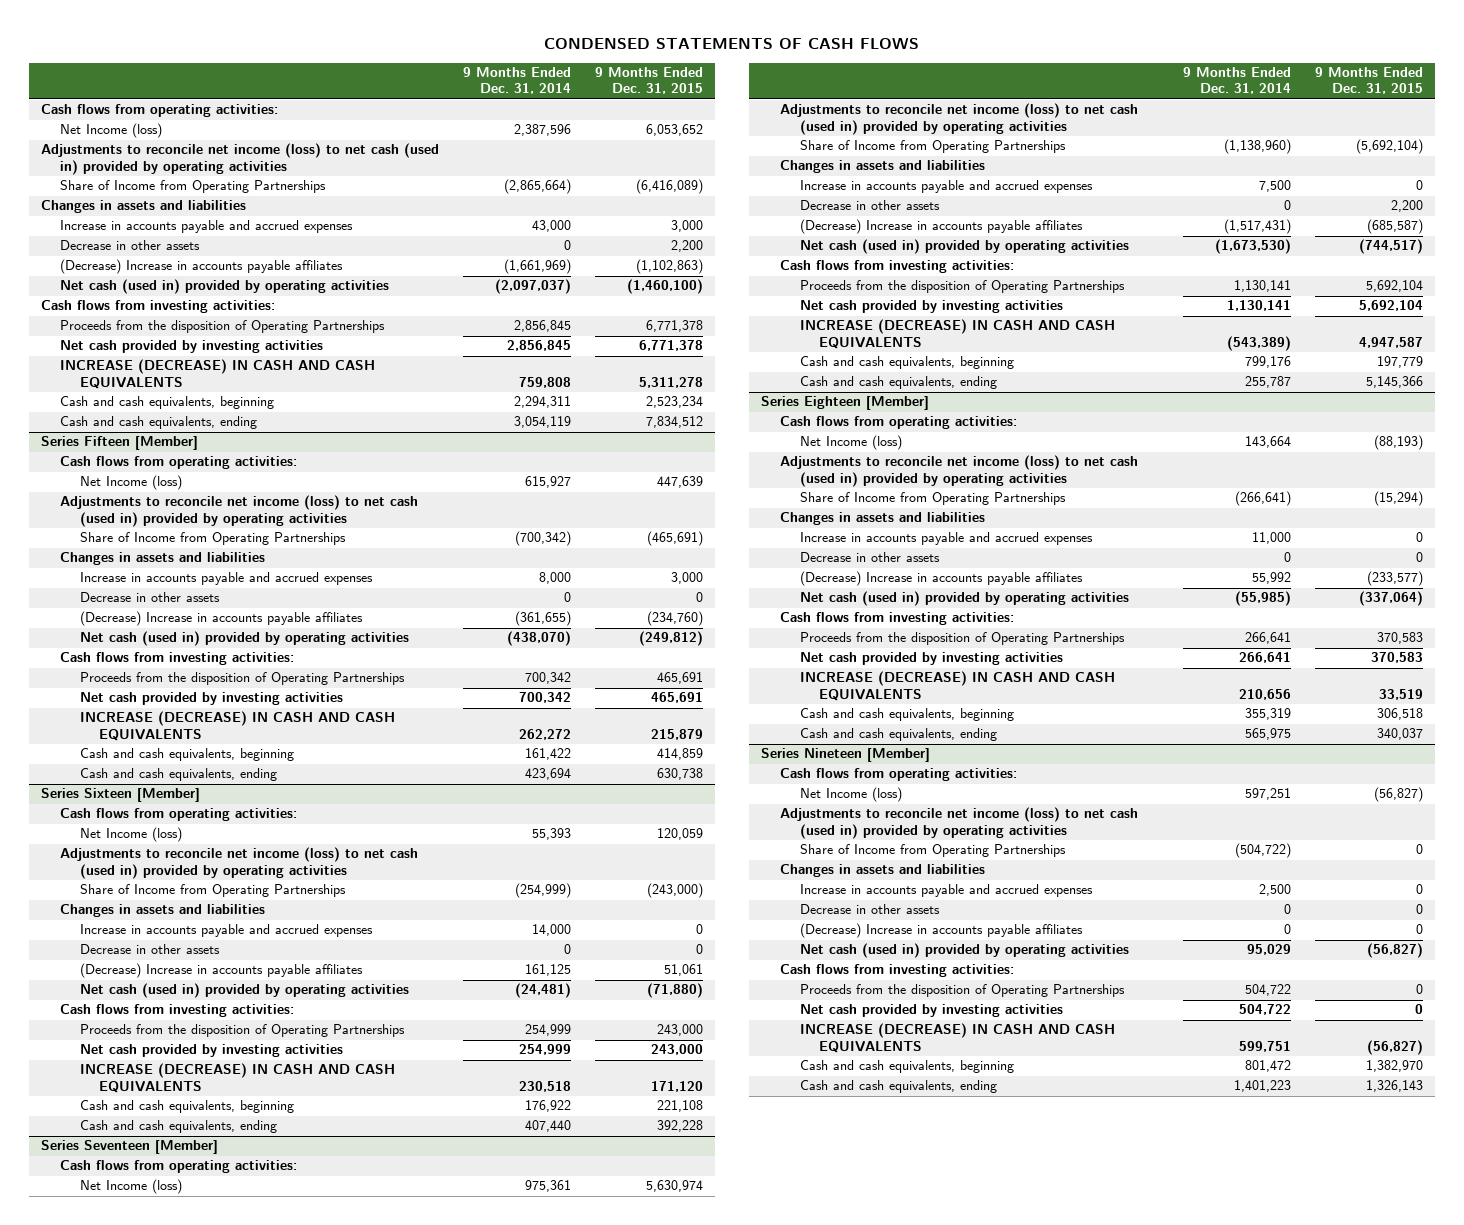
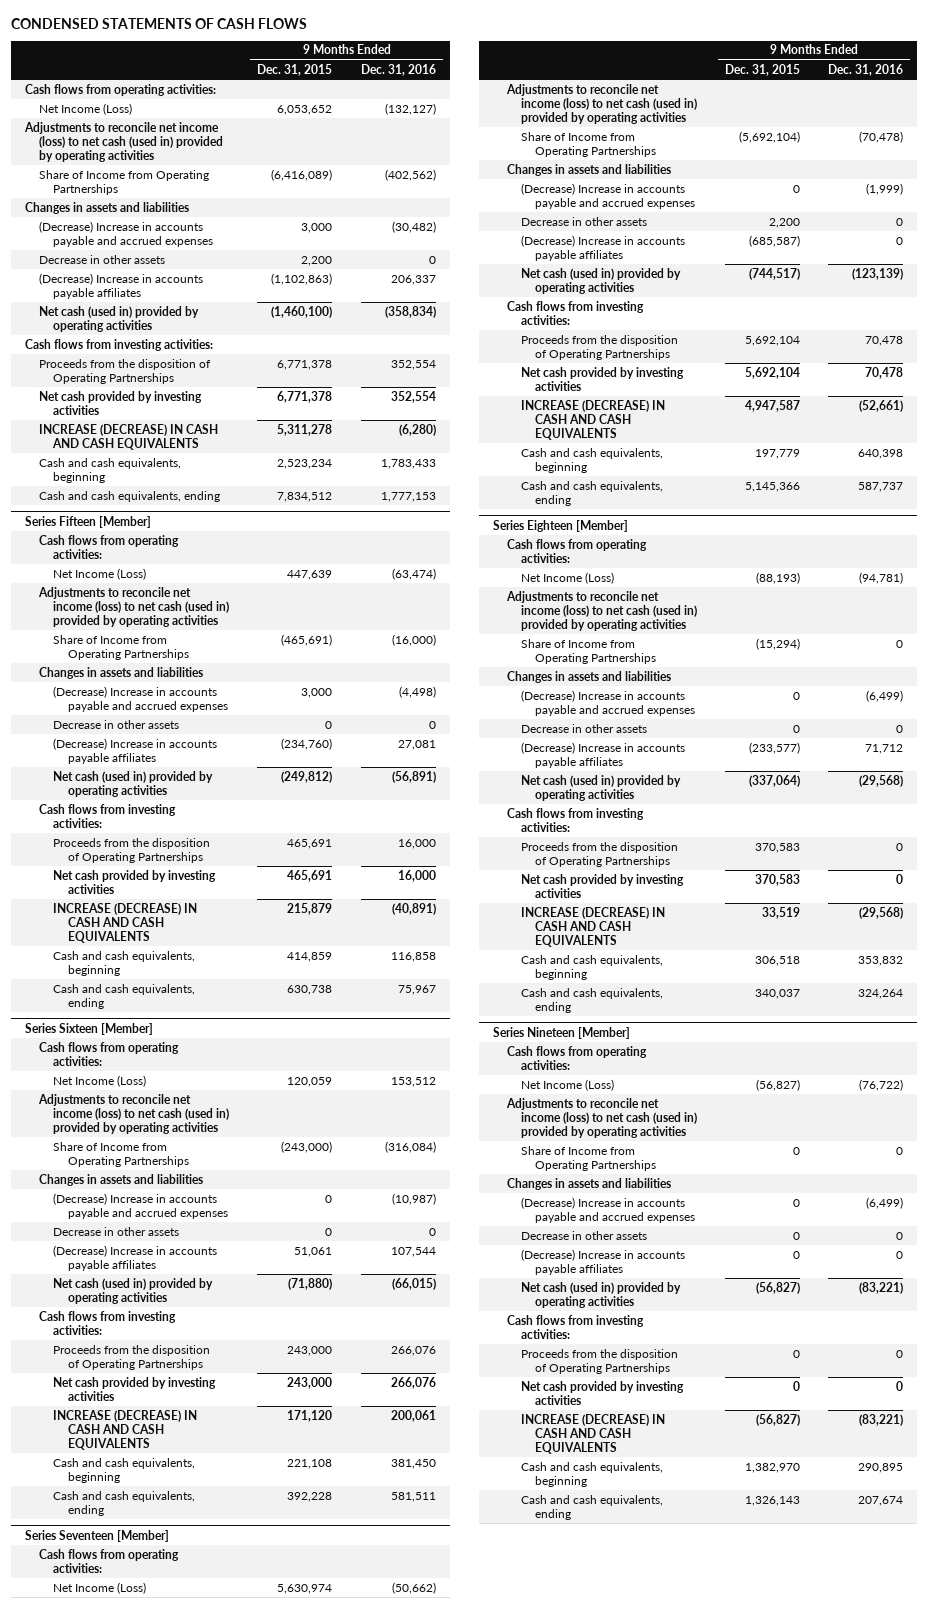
- | 9 Months Ended Dec. 31, 2014 | 9 Months Ended Dec. 31, 2015
+ | 9 Months Ended Dec. 31, 2015 | 9 Months Ended Dec. 31, 2016
- Net Income (loss) | 2,387,596 | 6,053,652
+ Net Income (Loss) | 6,053,652 | (132,127)
- Increase in accounts payable and accrued expenses | 43,000 | 3,000
+ (Decrease) Increase in accounts payable and accrued expenses | 3,000 | (30,482)
@ Series Fifteen [Member]
- Net Income (loss) | 615,927 | 447,639
+ Net Income (Loss) | 447,639 | (63,474)
- Increase in accounts payable and accrued expenses | 8,000 | 3,000
+ (Decrease) Increase in accounts payable and accrued expenses | 3,000 | (4,498)
@ Series Sixteen [Member]
- Net Income (loss) | 55,393 | 120,059
+ Net Income (Loss) | 120,059 | 153,512
- Increase in accounts payable and accrued expenses | 14,000 | 0
+ (Decrease) Increase in accounts payable and accrued expenses | 0 | (10,987)
@ Series Seventeen [Member]
- Net Income (loss) | 975,361 | 5,630,974
+ Net Income (Loss) | 5,630,974 | (50,662)
- Increase in accounts payable and accrued expenses | 7,500 | 0
+ (Decrease) Increase in accounts payable and accrued expenses | 0 | (1,999)
@ Series Eighteen [Member]
- Net Income (loss) | 143,664 | (88,193)
+ Net Income (Loss) | (88,193) | (94,781)
- Increase in accounts payable and accrued expenses | 11,000 | 0
+ (Decrease) Increase in accounts payable and accrued expenses | 0 | (6,499)
@ Series Nineteen [Member]
- Net Income (loss) | 597,251 | (56,827)
+ Net Income (Loss) | (56,827) | (76,722)
- Increase in accounts payable and accrued expenses | 2,500 | 0
+ (Decrease) Increase in accounts payable and accrued expenses | 0 | (6,499)

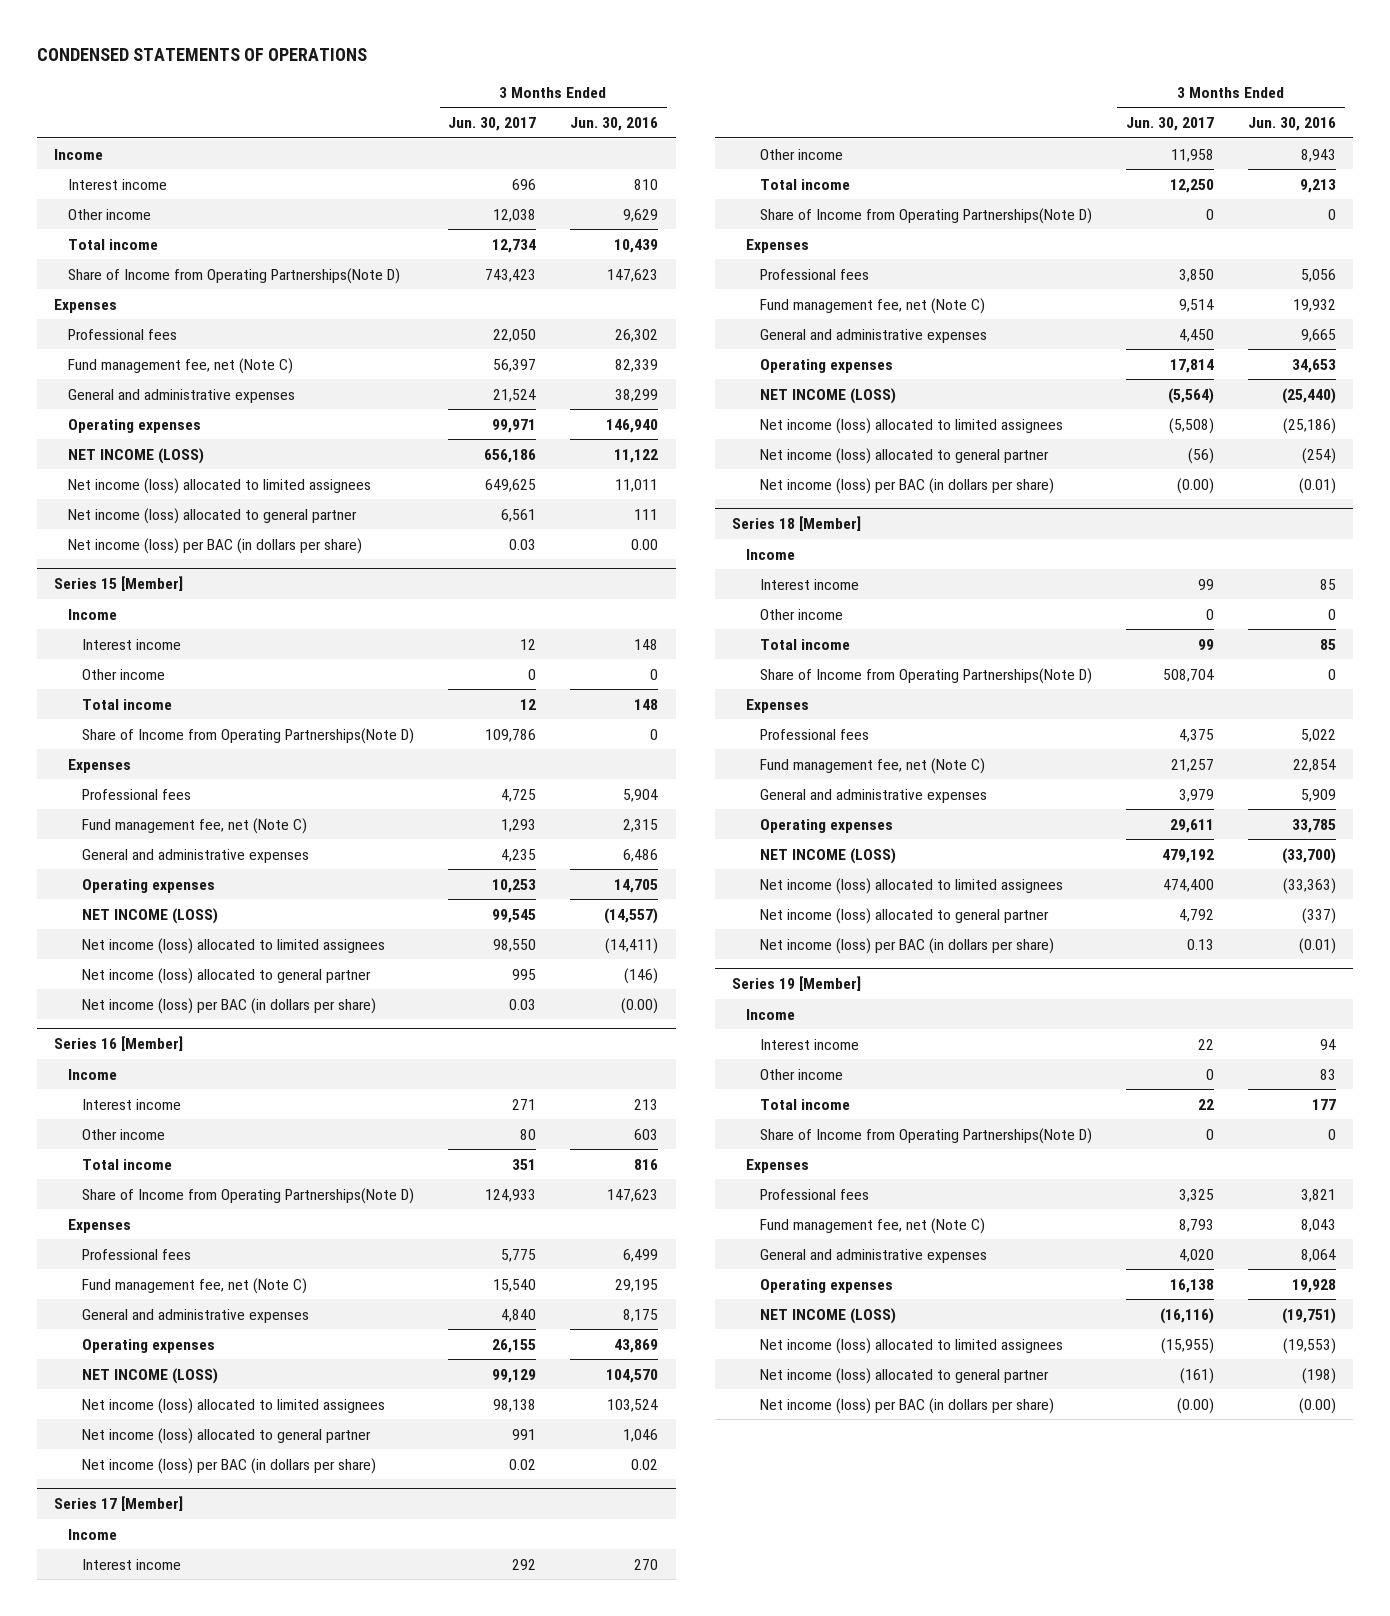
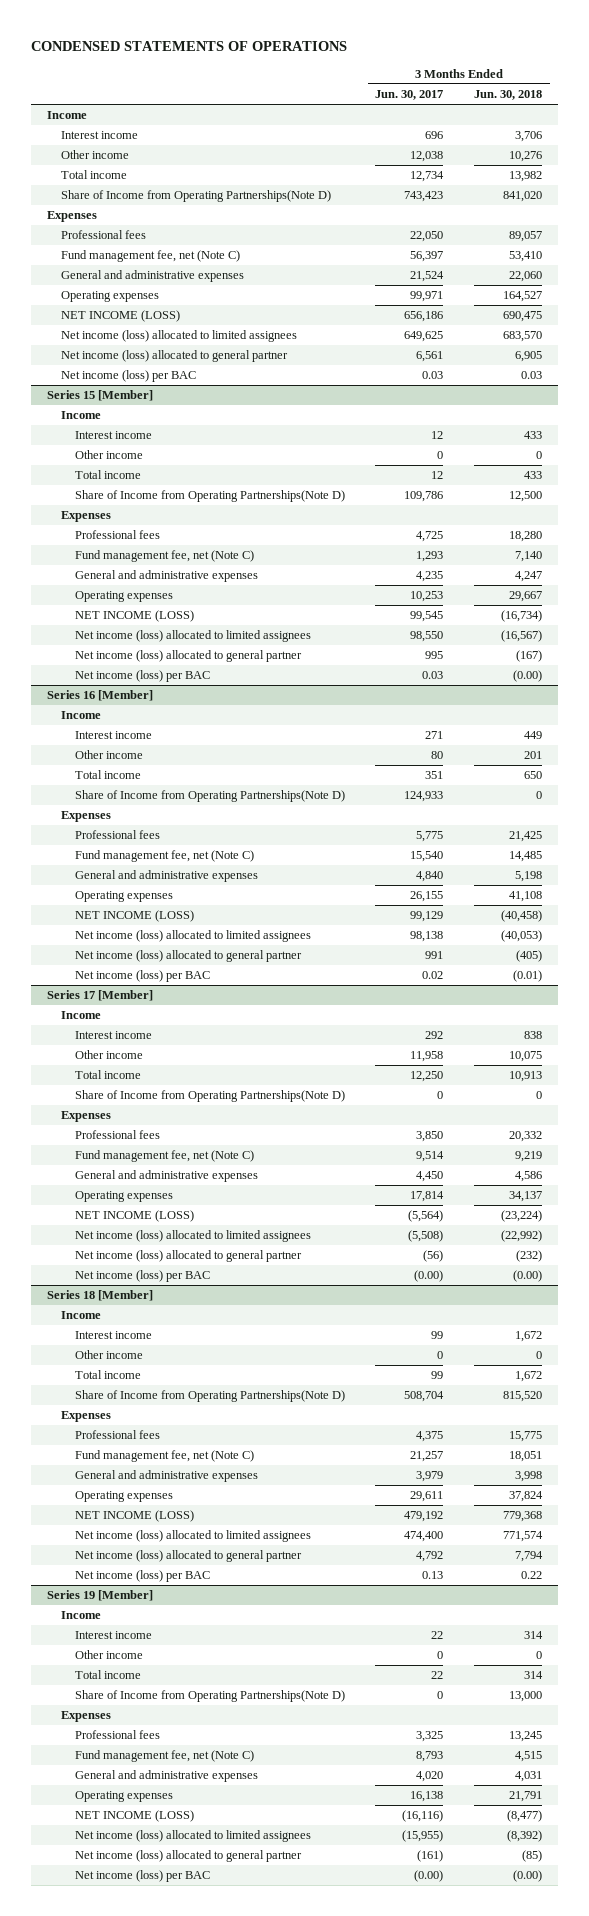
- | 3 Months Ended Jun. 30, 2017 | 3 Months Ended Jun. 30, 2016
+ | 3 Months Ended Jun. 30, 2017 | 3 Months Ended Jun. 30, 2018
- Net income (loss) per BAC (in dollars per share) | 0.03 | 0.00
+ Net income (loss) per BAC | 0.03 | 0.03
@ Series 15 [Member]
- Net income (loss) per BAC (in dollars per share) | 0.03 | (0.00)
+ Net income (loss) per BAC | 0.03 | (0.00)
@ Series 16 [Member]
- Net income (loss) per BAC (in dollars per share) | 0.02 | 0.02
+ Net income (loss) per BAC | 0.02 | (0.01)
@ Series 17 [Member]
- Net income (loss) per BAC (in dollars per share) | (0.00) | (0.01)
+ Net income (loss) per BAC | (0.00) | (0.00)
@ Series 18 [Member]
- Net income (loss) per BAC (in dollars per share) | 0.13 | (0.01)
+ Net income (loss) per BAC | 0.13 | 0.22
@ Series 19 [Member]
- Net income (loss) per BAC (in dollars per share) | (0.00) | (0.00)
+ Net income (loss) per BAC | (0.00) | (0.00)

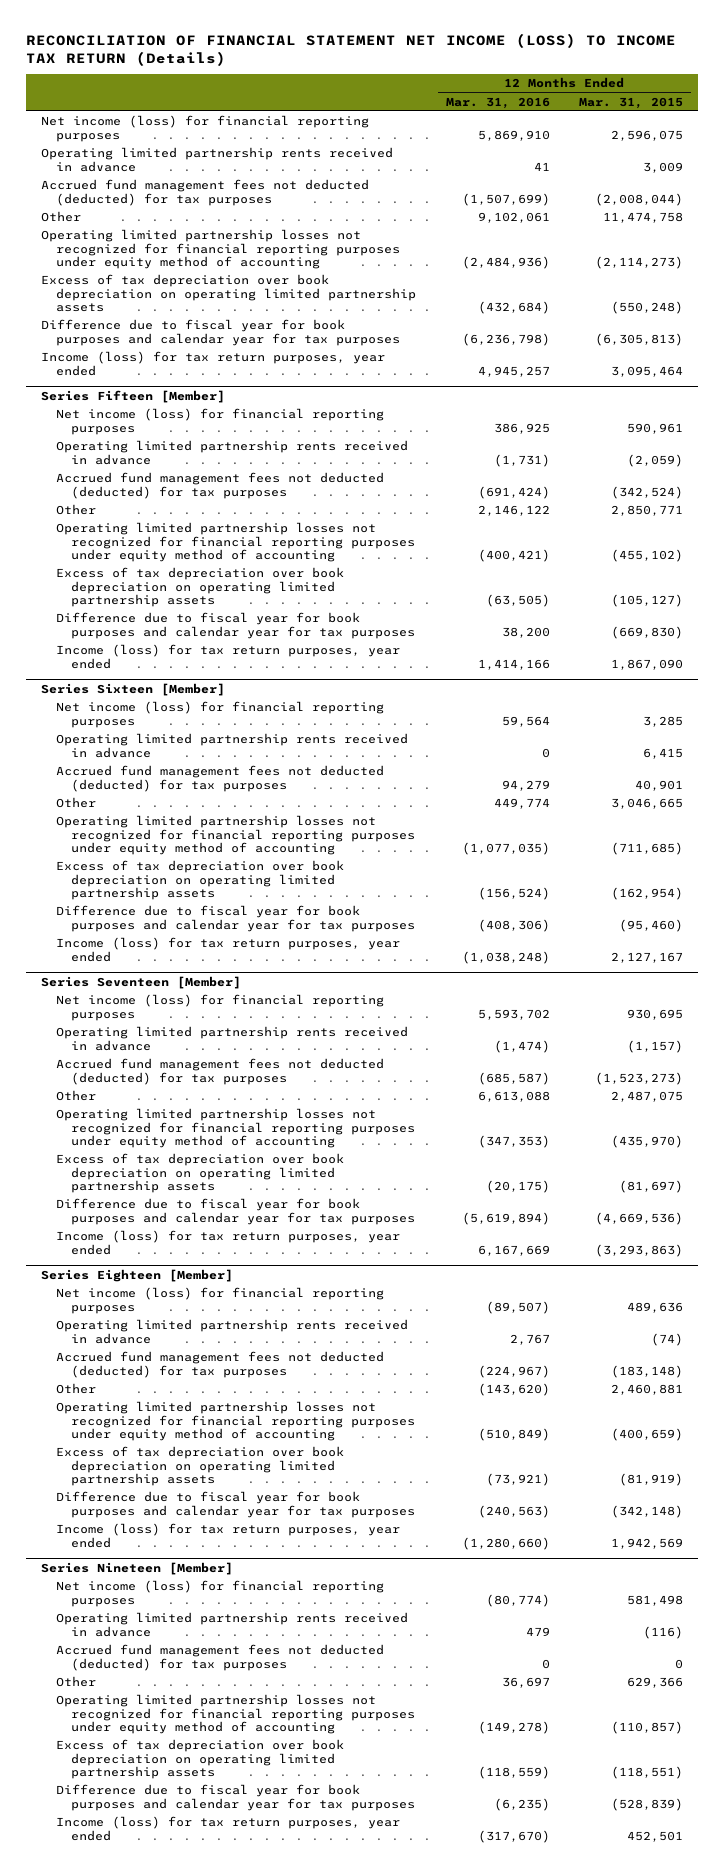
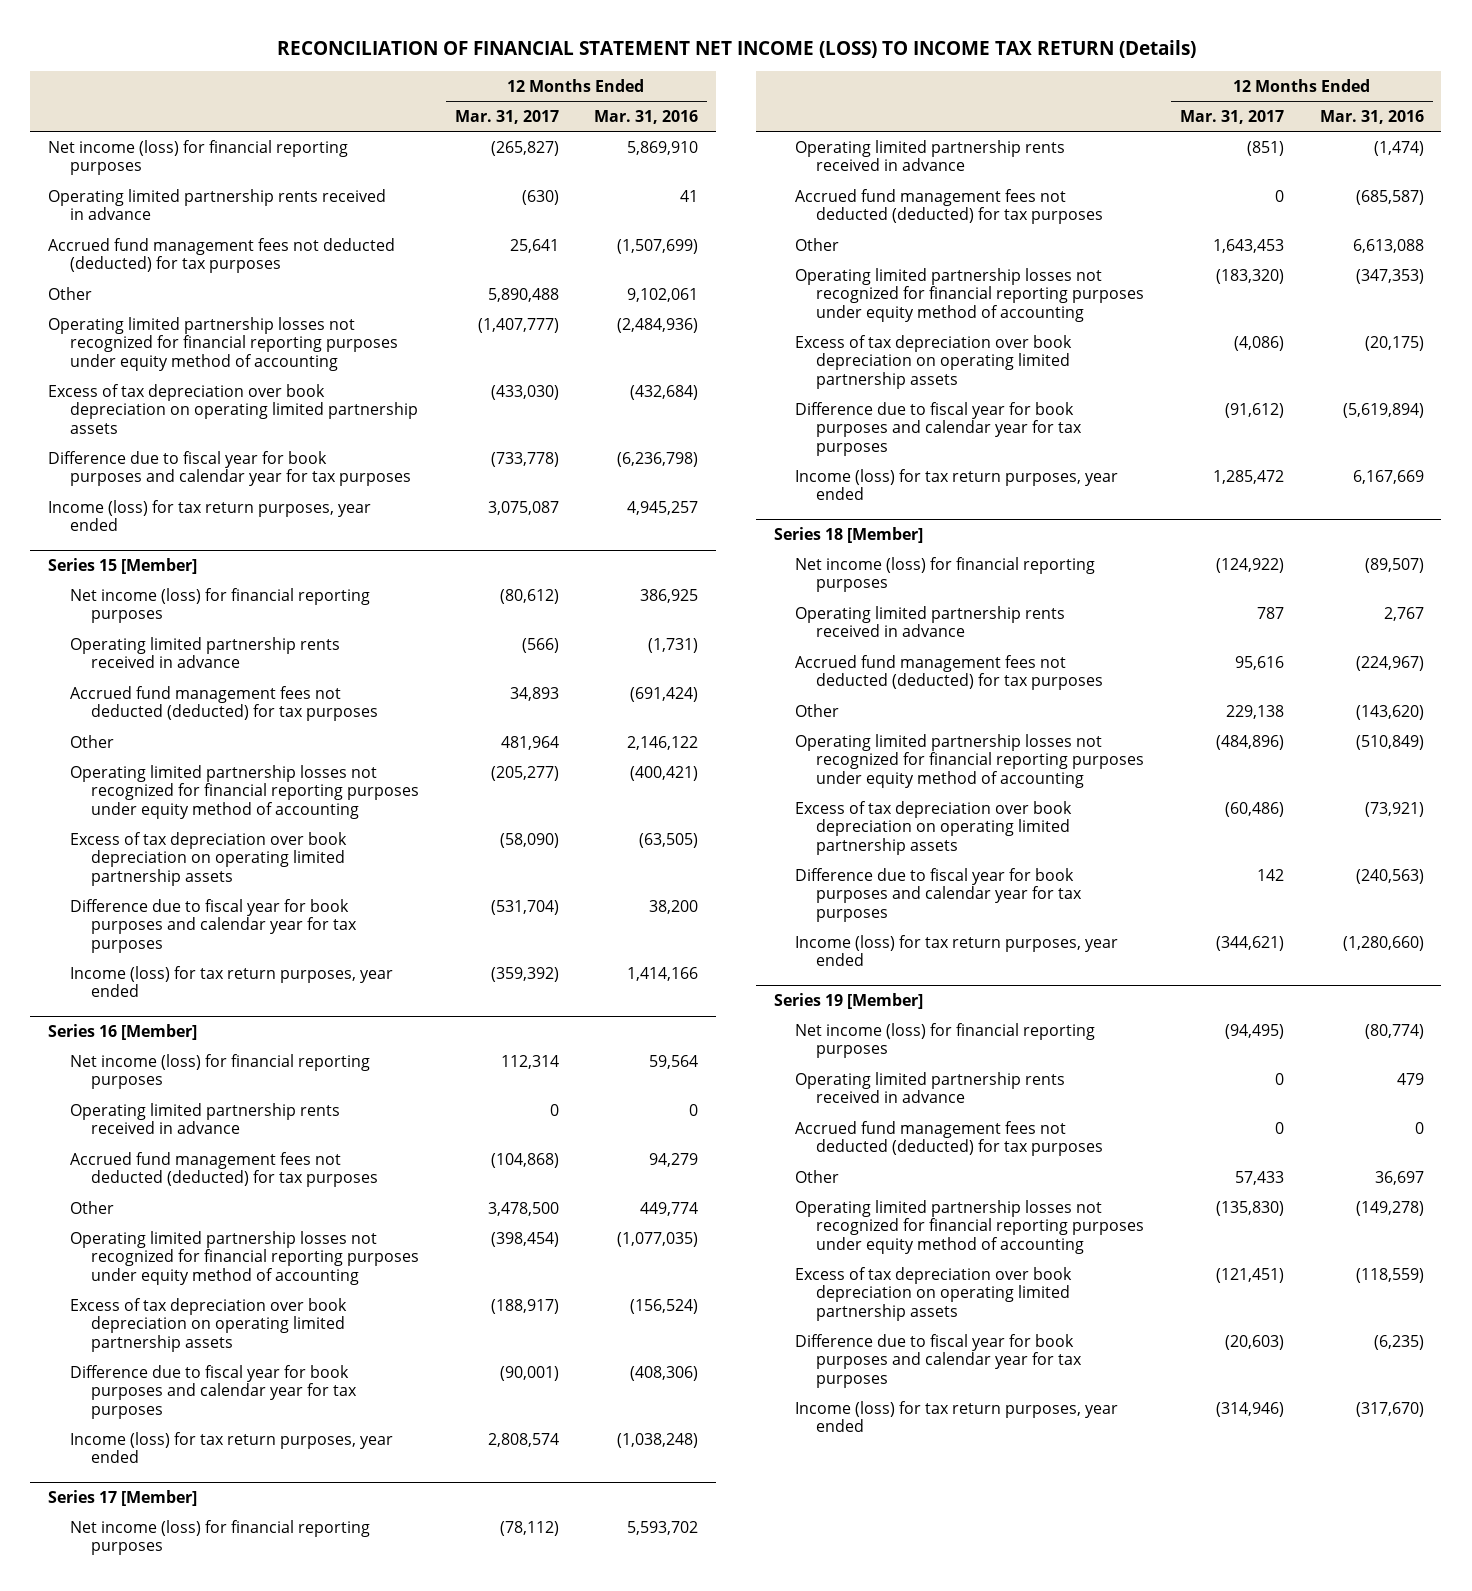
- | 12 Months Ended Mar. 31, 2016 | 12 Months Ended Mar. 31, 2015
+ | 12 Months Ended Mar. 31, 2017 | 12 Months Ended Mar. 31, 2016
- Series Fifteen [Member]
+ Series 15 [Member]
- Series Sixteen [Member]
+ Series 16 [Member]
- Series Seventeen [Member]
+ Series 17 [Member]
- Series Eighteen [Member]
+ Series 18 [Member]
- Series Nineteen [Member]
+ Series 19 [Member]

